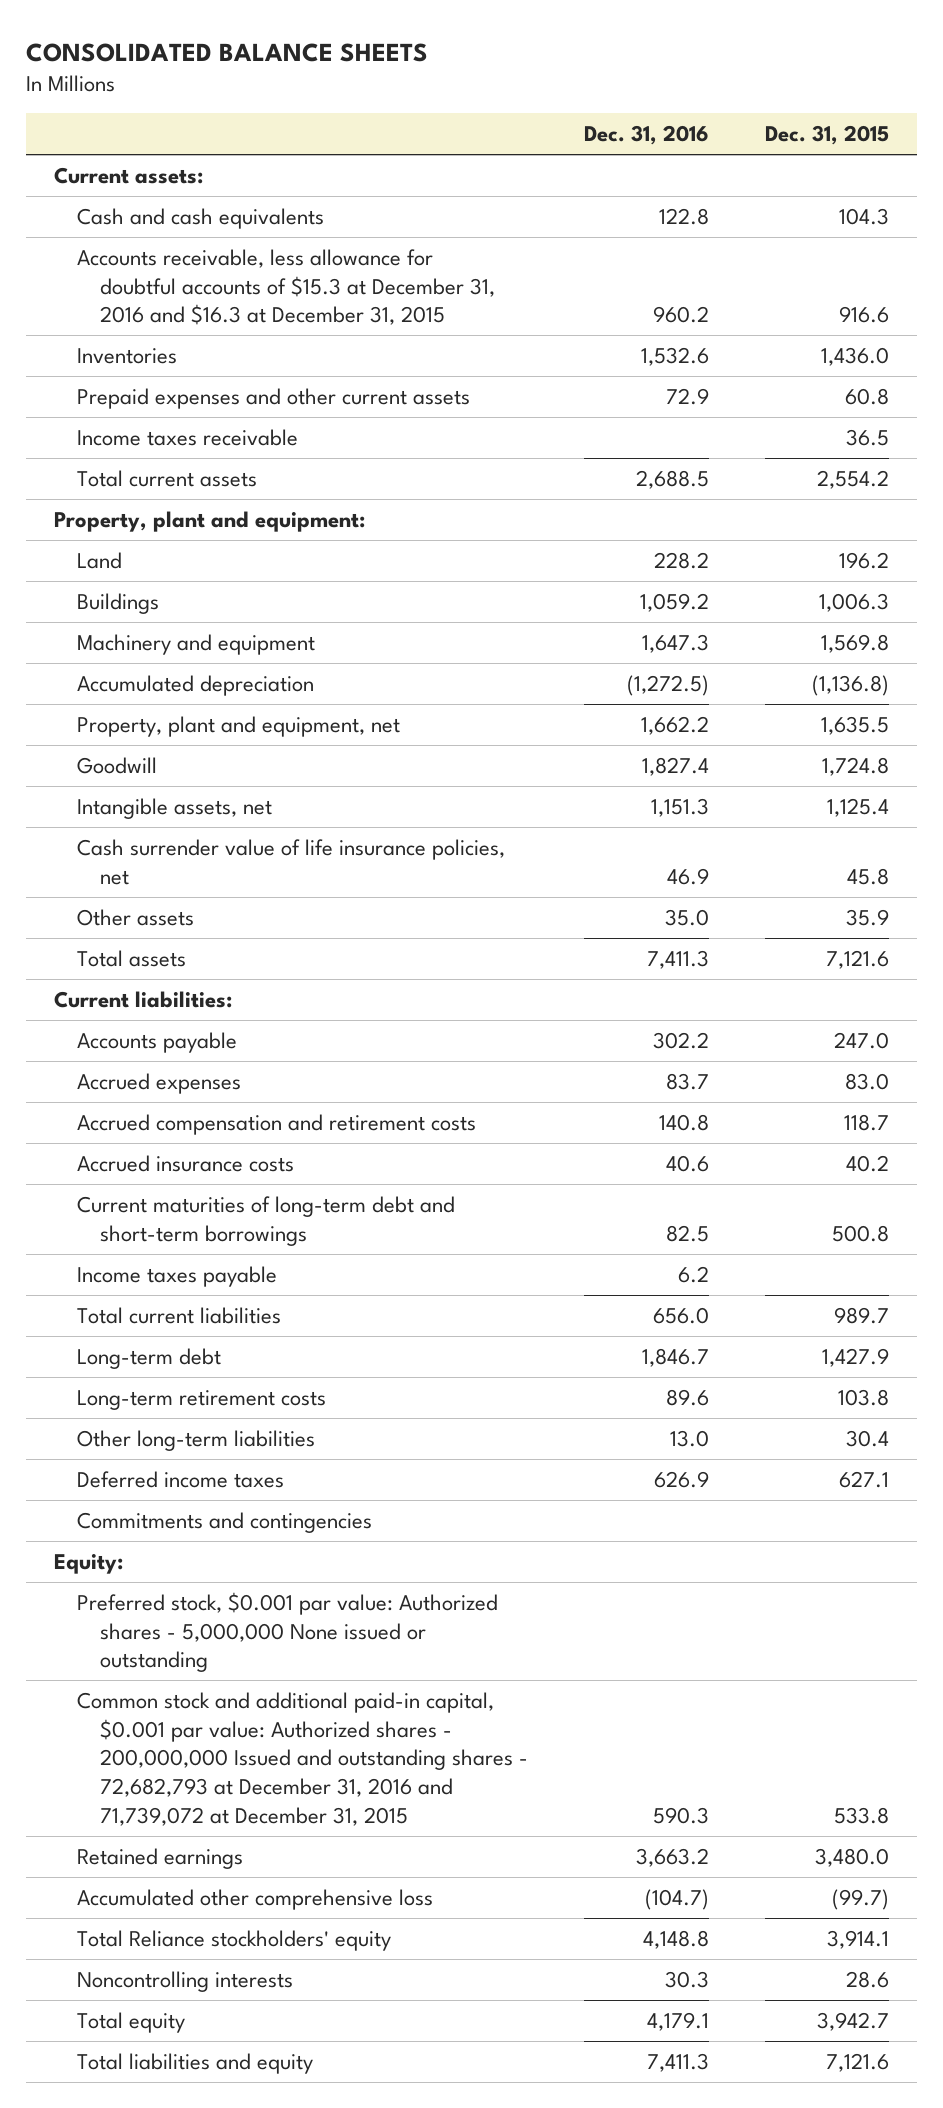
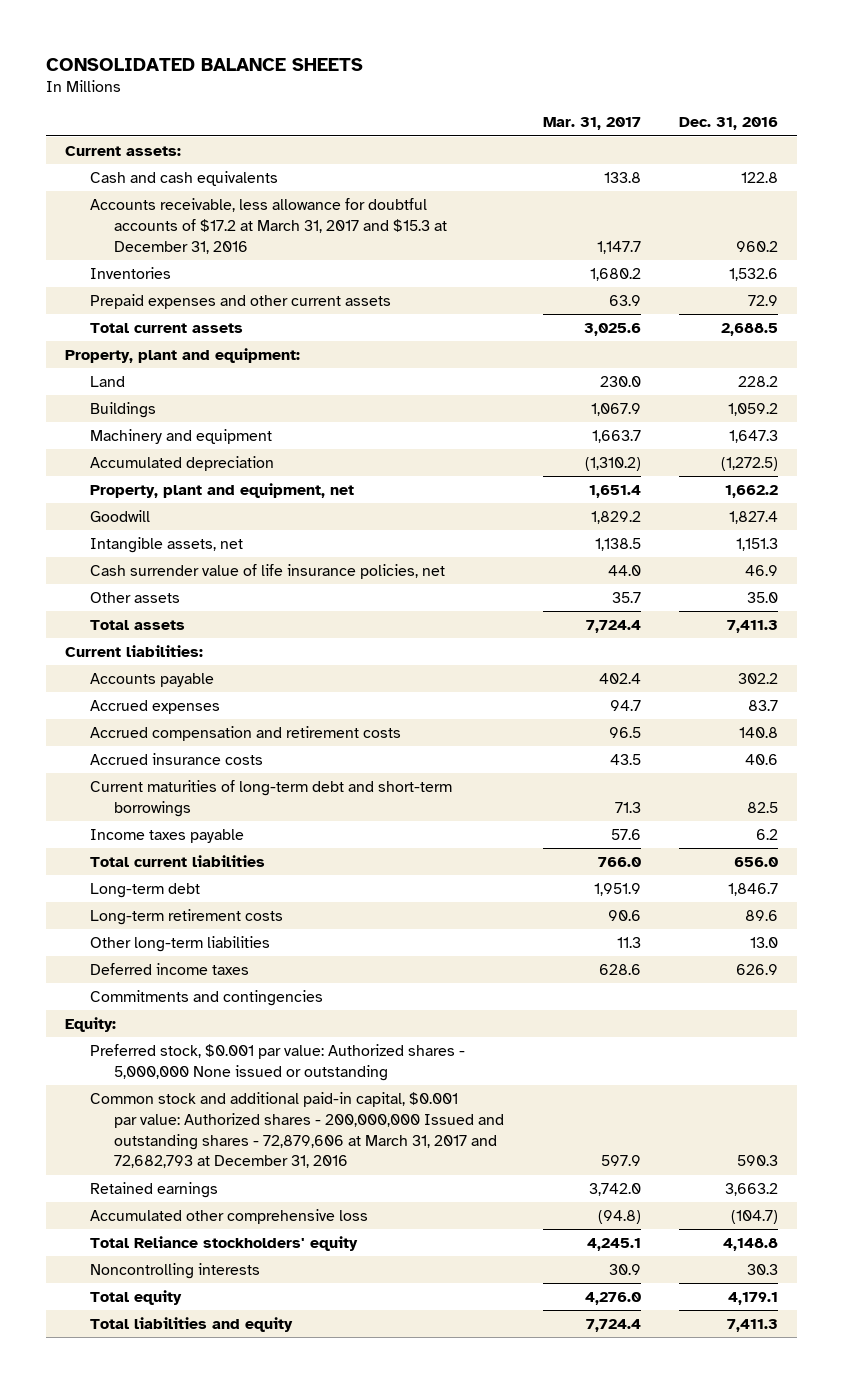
- | Dec. 31, 2016 | Dec. 31, 2015
+ | Mar. 31, 2017 | Dec. 31, 2016
- Accounts receivable, less allowance for doubtful accounts of $15.3 at December 31, 2016 and $16.3 at December 31, 2015 | 960.2 | 916.6
+ Accounts receivable, less allowance for doubtful accounts of $17.2 at March 31, 2017 and $15.3 at December 31, 2016 | 1,147.7 | 960.2
- Income taxes receivable | | 36.5
- Common stock and additional paid-in capital, $0.001 par value: Authorized shares - 200,000,000 Issued and outstanding shares - 72,682,793 at December 31, 2016 and 71,739,072 at December 31, 2015 | 590.3 | 533.8
+ Common stock and additional paid-in capital, $0.001 par value: Authorized shares - 200,000,000 Issued and outstanding shares - 72,879,606 at March 31, 2017 and 72,682,793 at December 31, 2016 | 597.9 | 590.3

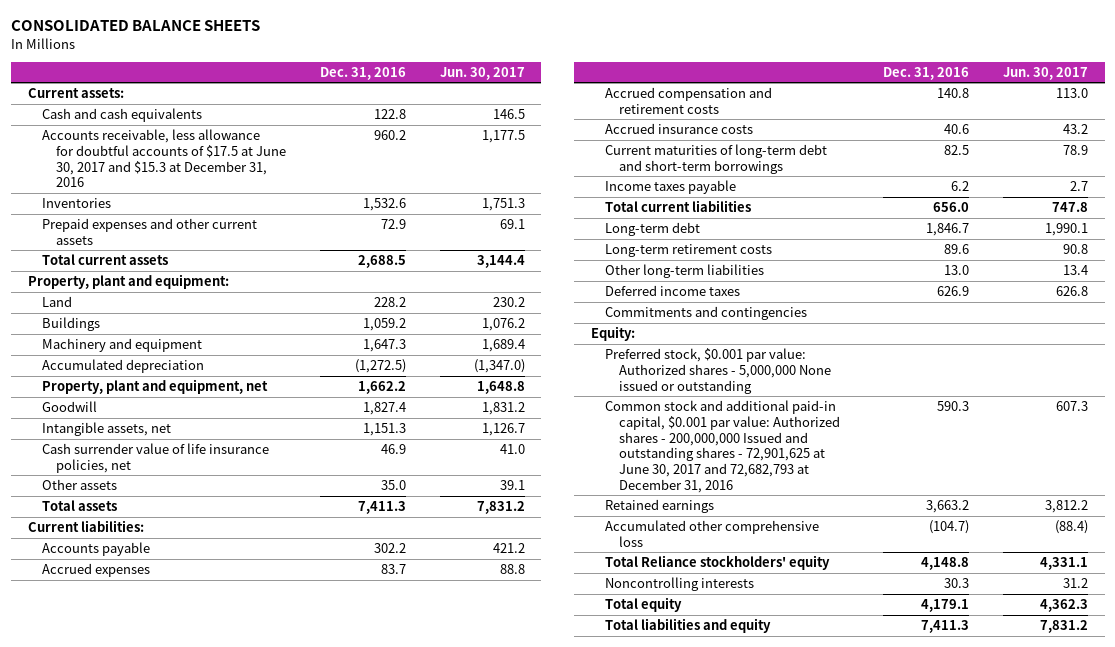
- | Mar. 31, 2017 | Dec. 31, 2016
+ | Dec. 31, 2016 | Jun. 30, 2017
- Accounts receivable, less allowance for doubtful accounts of $17.2 at March 31, 2017 and $15.3 at December 31, 2016 | 1,147.7 | 960.2
+ Accounts receivable, less allowance for doubtful accounts of $17.5 at June 30, 2017 and $15.3 at December 31, 2016 | 960.2 | 1,177.5
- Common stock and additional paid-in capital, $0.001 par value: Authorized shares - 200,000,000 Issued and outstanding shares - 72,879,606 at March 31, 2017 and 72,682,793 at December 31, 2016 | 597.9 | 590.3
+ Common stock and additional paid-in capital, $0.001 par value: Authorized shares - 200,000,000 Issued and outstanding shares - 72,901,625 at June 30, 2017 and 72,682,793 at December 31, 2016 | 590.3 | 607.3

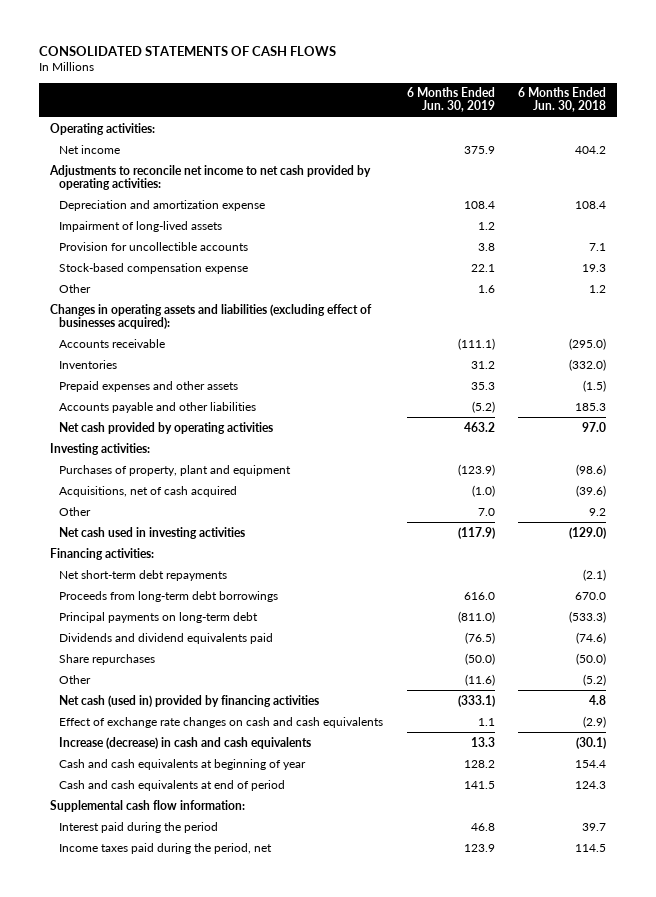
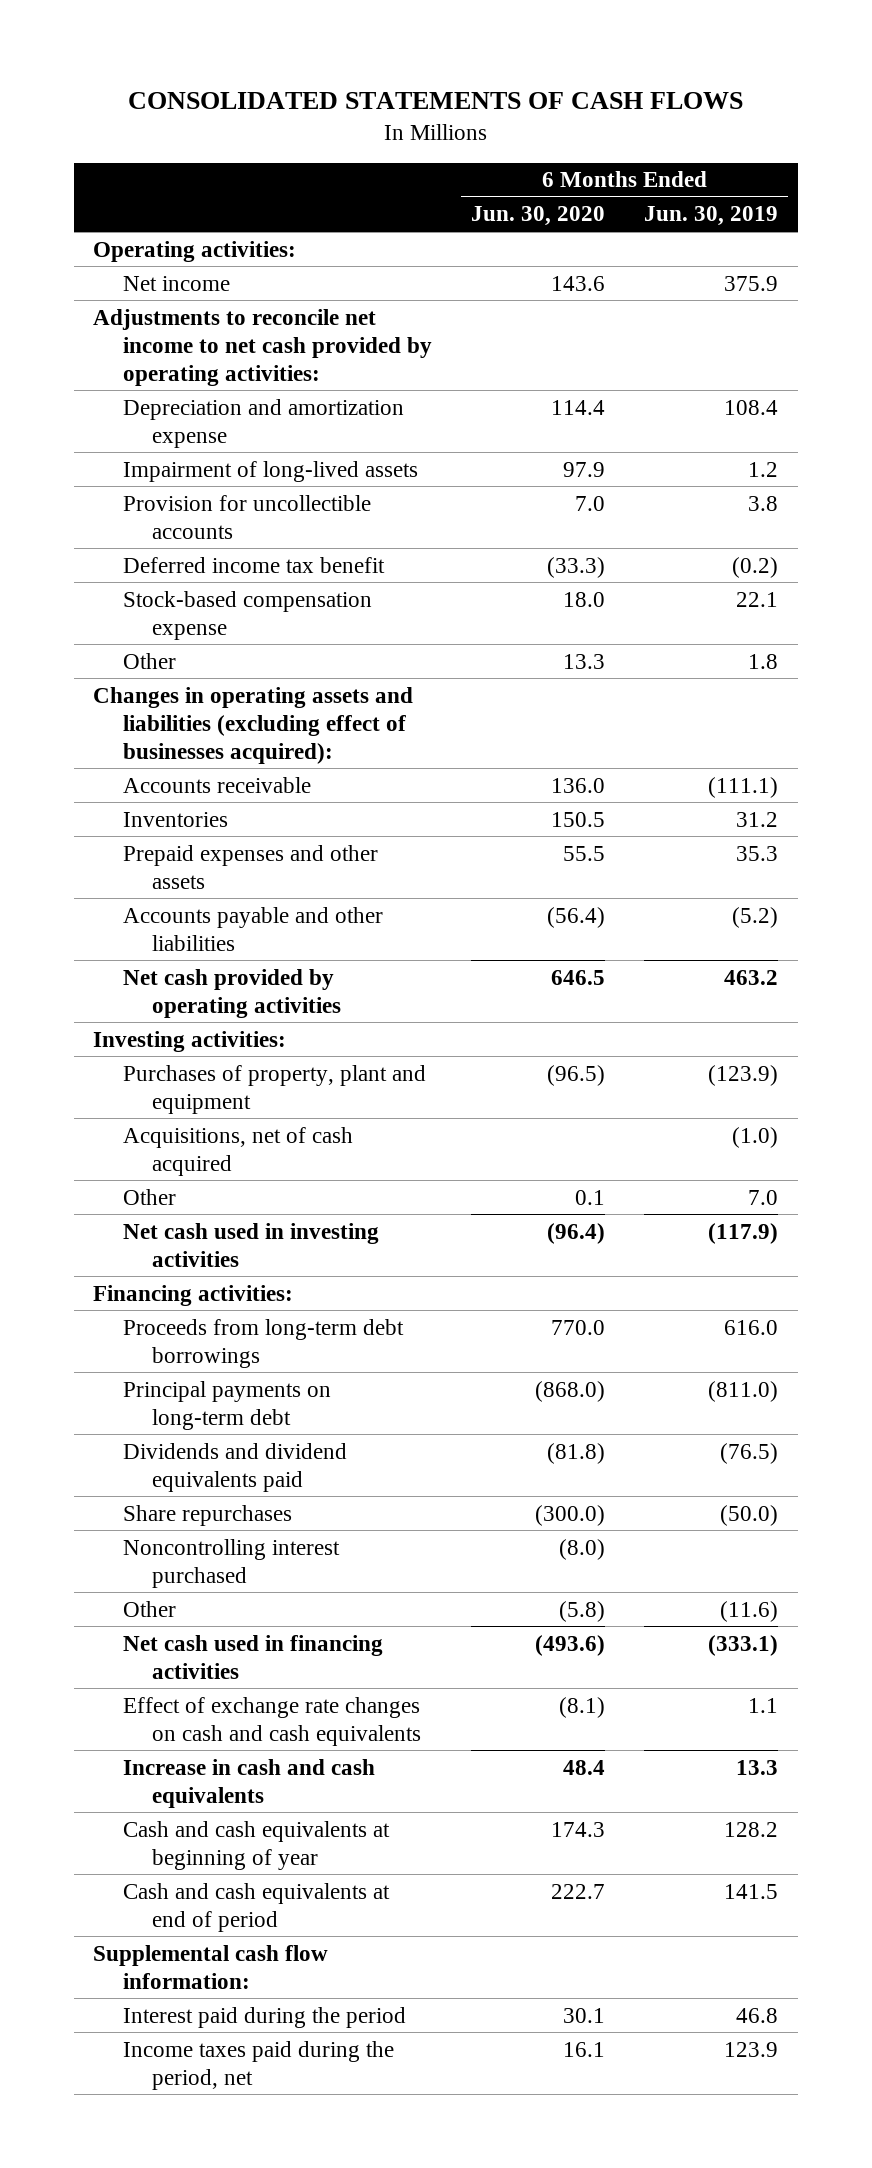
- | 6 Months Ended Jun. 30, 2019 | 6 Months Ended Jun. 30, 2018
+ | 6 Months Ended Jun. 30, 2020 | 6 Months Ended Jun. 30, 2019
+ Deferred income tax benefit | (33.3) | (0.2)
- Other | 1.6 | 1.2
+ Other | 13.3 | 1.8
- Net short-term debt repayments | | (2.1)
+ Noncontrolling interest purchased | (8.0) |
- Net cash (used in) provided by financing activities | (333.1) | 4.8
+ Net cash used in financing activities | (493.6) | (333.1)
- Increase (decrease) in cash and cash equivalents | 13.3 | (30.1)
+ Increase in cash and cash equivalents | 48.4 | 13.3

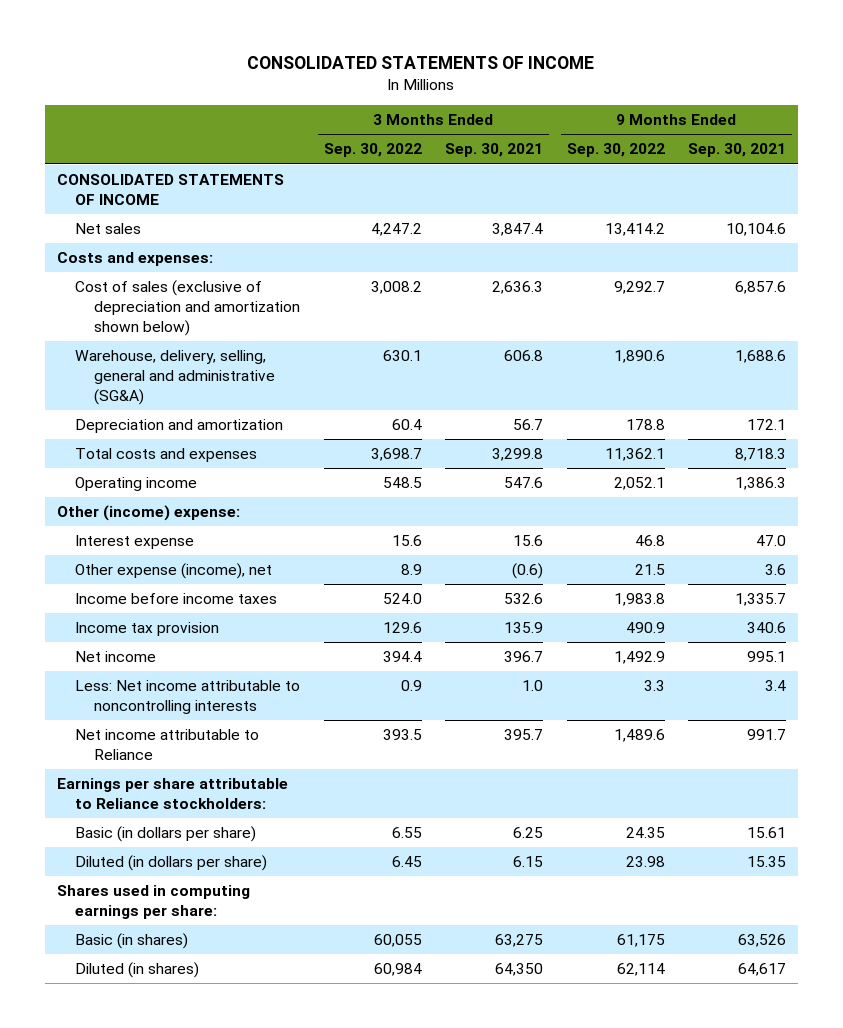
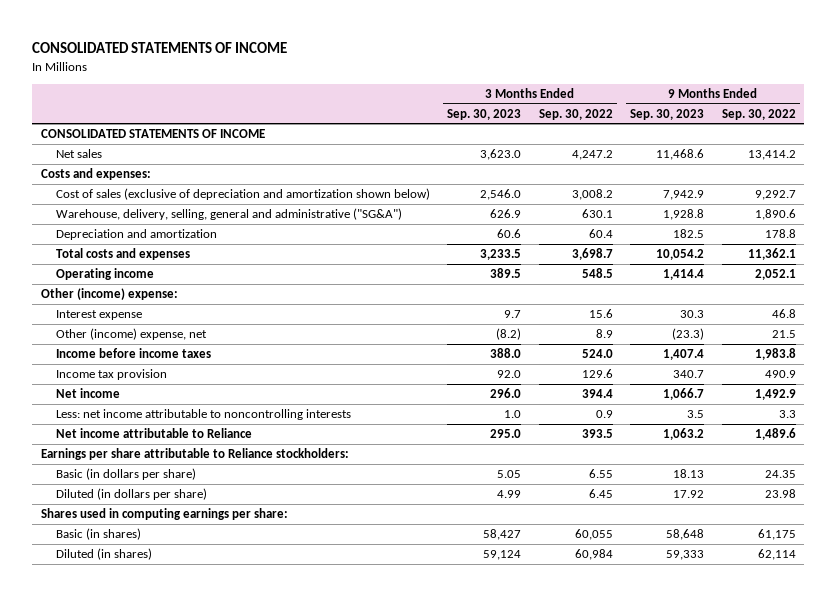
- | 3 Months Ended Sep. 30, 2022 | 3 Months Ended Sep. 30, 2021 | 9 Months Ended Sep. 30, 2022 | 9 Months Ended Sep. 30, 2021
+ | 3 Months Ended Sep. 30, 2023 | 3 Months Ended Sep. 30, 2022 | 9 Months Ended Sep. 30, 2023 | 9 Months Ended Sep. 30, 2022
- Warehouse, delivery, selling, general and administrative (SG&A) | 630.1 | 606.8 | 1,890.6 | 1,688.6
+ Warehouse, delivery, selling, general and administrative ("SG&A") | 626.9 | 630.1 | 1,928.8 | 1,890.6
- Other expense (income), net | 8.9 | (0.6) | 21.5 | 3.6
+ Other (income) expense, net | (8.2) | 8.9 | (23.3) | 21.5
- Less: Net income attributable to noncontrolling interests | 0.9 | 1.0 | 3.3 | 3.4
+ Less: net income attributable to noncontrolling interests | 1.0 | 0.9 | 3.5 | 3.3

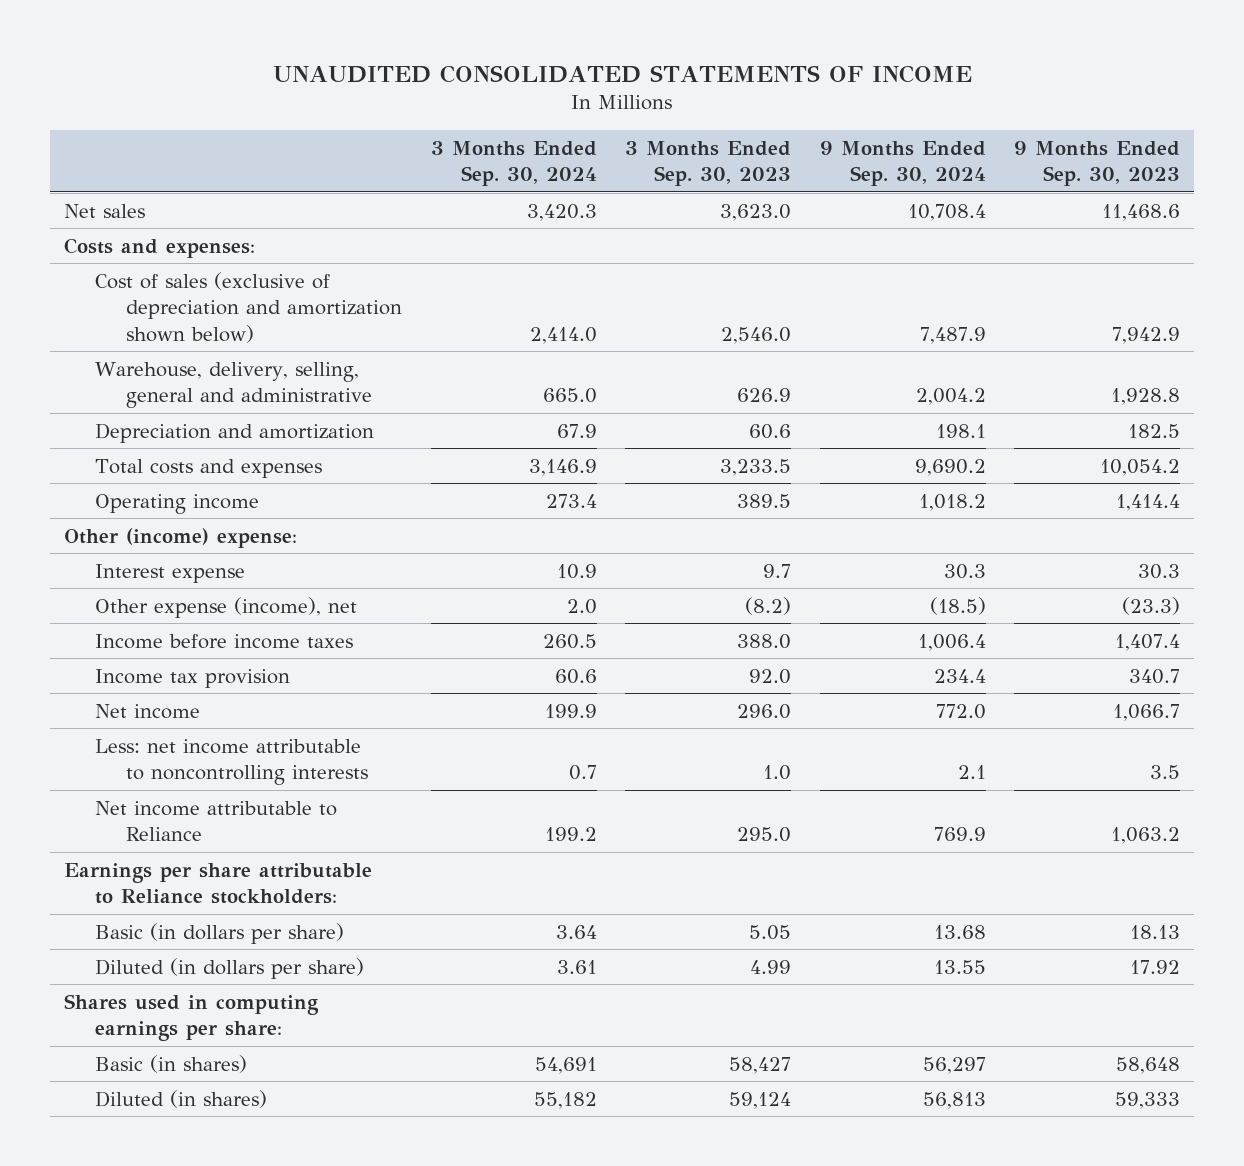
- CONSOLIDATED STATEMENTS OF INCOME
+ UNAUDITED CONSOLIDATED STATEMENTS OF INCOME
- | 3 Months Ended Sep. 30, 2023 | 3 Months Ended Sep. 30, 2022 | 9 Months Ended Sep. 30, 2023 | 9 Months Ended Sep. 30, 2022
+ | 3 Months Ended Sep. 30, 2024 | 3 Months Ended Sep. 30, 2023 | 9 Months Ended Sep. 30, 2024 | 9 Months Ended Sep. 30, 2023
- CONSOLIDATED STATEMENTS OF INCOME
- Warehouse, delivery, selling, general and administrative ("SG&A") | 626.9 | 630.1 | 1,928.8 | 1,890.6
+ Warehouse, delivery, selling, general and administrative | 665.0 | 626.9 | 2,004.2 | 1,928.8
- Other (income) expense, net | (8.2) | 8.9 | (23.3) | 21.5
+ Other expense (income), net | 2.0 | (8.2) | (18.5) | (23.3)

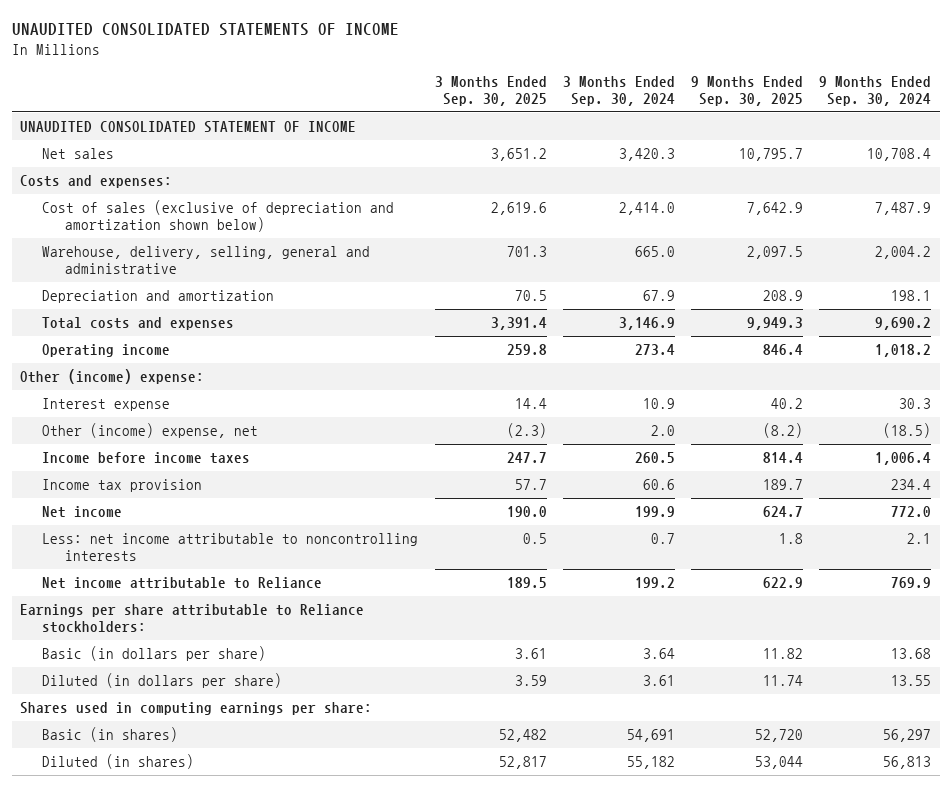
- | 3 Months Ended Sep. 30, 2024 | 3 Months Ended Sep. 30, 2023 | 9 Months Ended Sep. 30, 2024 | 9 Months Ended Sep. 30, 2023
+ | 3 Months Ended Sep. 30, 2025 | 3 Months Ended Sep. 30, 2024 | 9 Months Ended Sep. 30, 2025 | 9 Months Ended Sep. 30, 2024
+ UNAUDITED CONSOLIDATED STATEMENT OF INCOME
- Other expense (income), net | 2.0 | (8.2) | (18.5) | (23.3)
+ Other (income) expense, net | (2.3) | 2.0 | (8.2) | (18.5)

